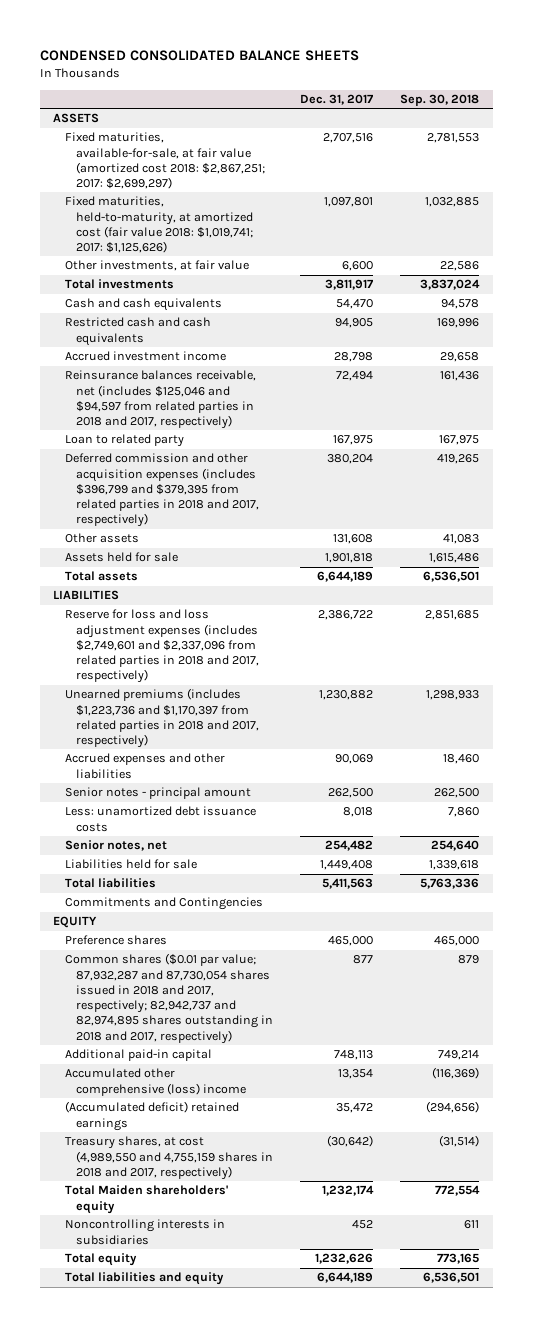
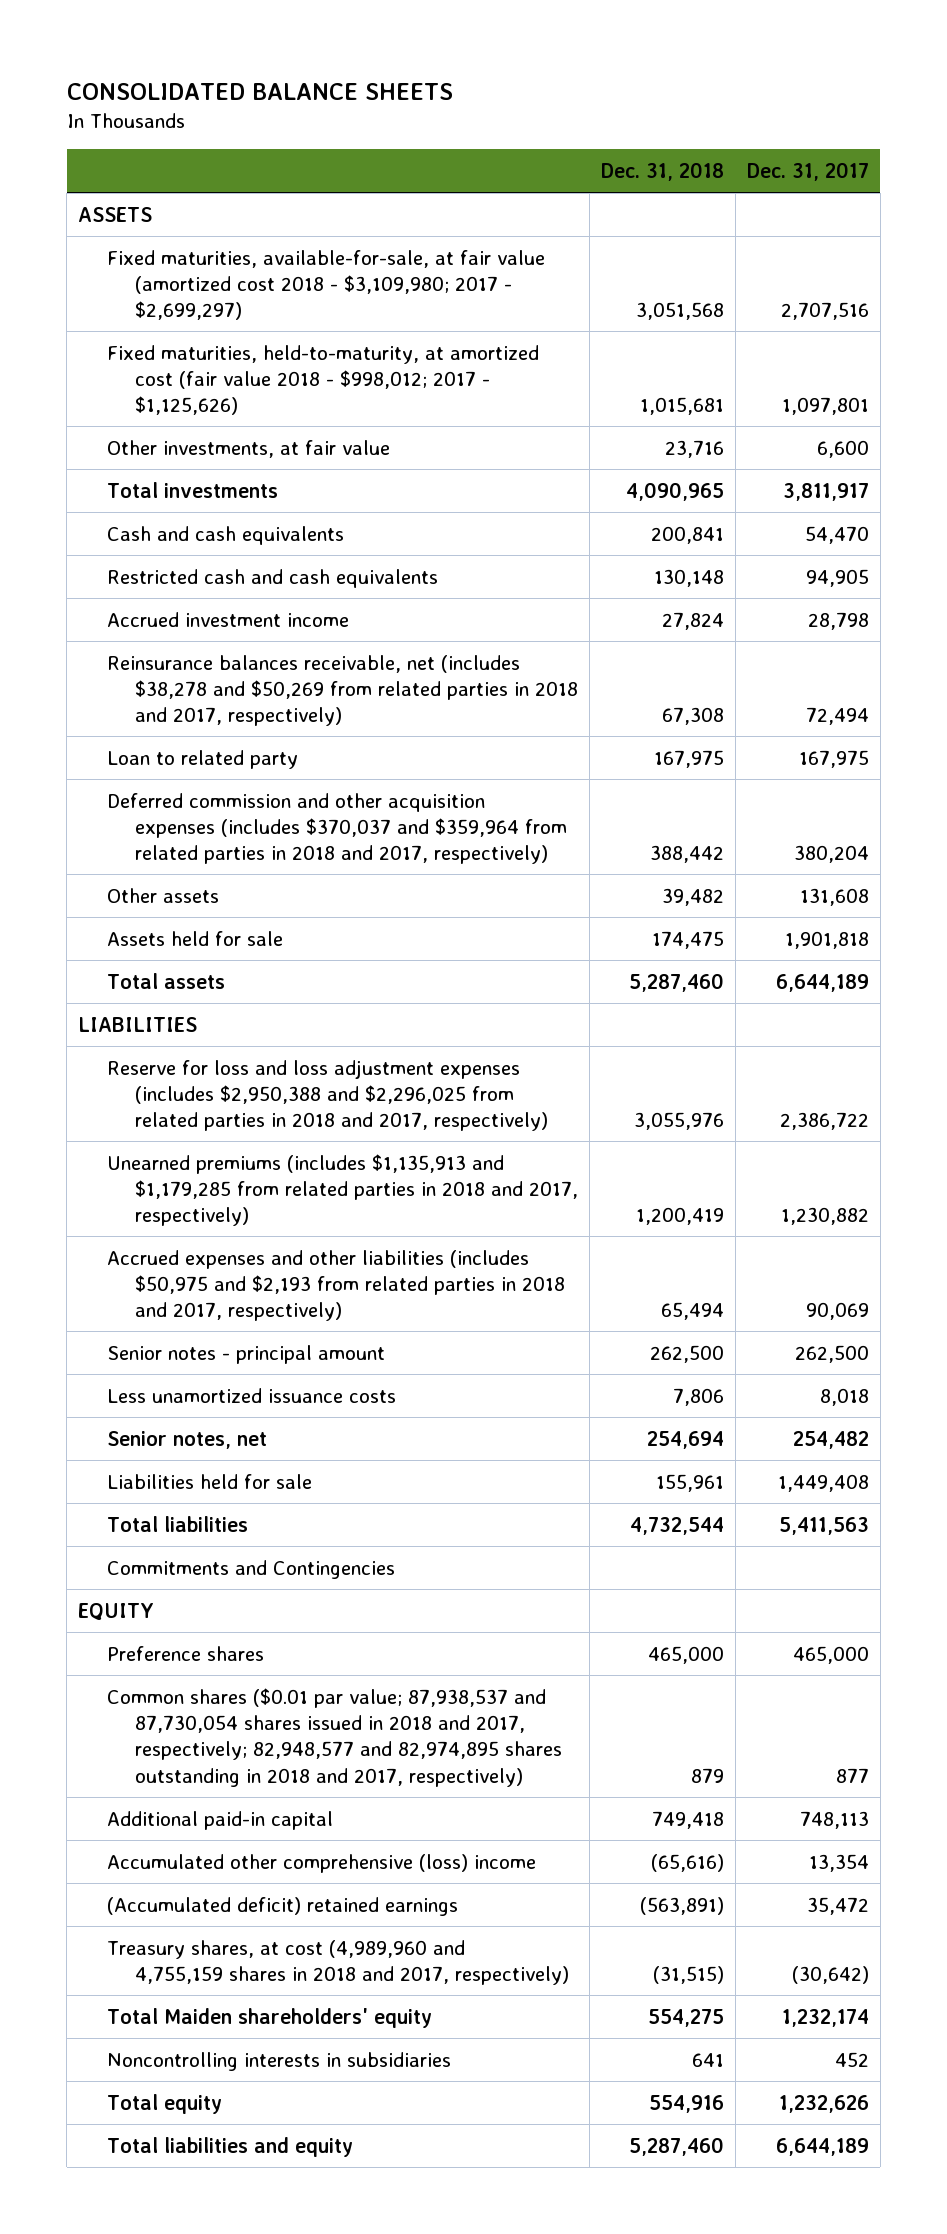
- CONDENSED CONSOLIDATED BALANCE SHEETS
+ CONSOLIDATED BALANCE SHEETS
- | Dec. 31, 2017 | Sep. 30, 2018
+ | Dec. 31, 2018 | Dec. 31, 2017
- Fixed maturities, available-for-sale, at fair value (amortized cost 2018: $2,867,251; 2017: $2,699,297) | 2,707,516 | 2,781,553
- Fixed maturities, held-to-maturity, at amortized cost (fair value 2018: $1,019,741; 2017: $1,125,626) | 1,097,801 | 1,032,885
+ Fixed maturities, available-for-sale, at fair value (amortized cost 2018 - $3,109,980; 2017 - $2,699,297) | 3,051,568 | 2,707,516
+ Fixed maturities, held-to-maturity, at amortized cost (fair value 2018 - $998,012; 2017 - $1,125,626) | 1,015,681 | 1,097,801
- Reinsurance balances receivable, net (includes $125,046 and $94,597 from related parties in 2018 and 2017, respectively) | 72,494 | 161,436
+ Reinsurance balances receivable, net (includes $38,278 and $50,269 from related parties in 2018 and 2017, respectively) | 67,308 | 72,494
- Deferred commission and other acquisition expenses (includes $396,799 and $379,395 from related parties in 2018 and 2017, respectively) | 380,204 | 419,265
+ Deferred commission and other acquisition expenses (includes $370,037 and $359,964 from related parties in 2018 and 2017, respectively) | 388,442 | 380,204
- Reserve for loss and loss adjustment expenses (includes $2,749,601 and $2,337,096 from related parties in 2018 and 2017, respectively) | 2,386,722 | 2,851,685
- Unearned premiums (includes $1,223,736 and $1,170,397 from related parties in 2018 and 2017, respectively) | 1,230,882 | 1,298,933
- Accrued expenses and other liabilities | 90,069 | 18,460
+ Reserve for loss and loss adjustment expenses (includes $2,950,388 and $2,296,025 from related parties in 2018 and 2017, respectively) | 3,055,976 | 2,386,722
+ Unearned premiums (includes $1,135,913 and $1,179,285 from related parties in 2018 and 2017, respectively) | 1,200,419 | 1,230,882
+ Accrued expenses and other liabilities (includes $50,975 and $2,193 from related parties in 2018 and 2017, respectively) | 65,494 | 90,069
- Less: unamortized debt issuance costs | 8,018 | 7,860
+ Less unamortized issuance costs | 7,806 | 8,018
- Common shares ($0.01 par value; 87,932,287 and 87,730,054 shares issued in 2018 and 2017, respectively; 82,942,737 and 82,974,895 shares outstanding in 2018 and 2017, respectively) | 877 | 879
+ Common shares ($0.01 par value; 87,938,537 and 87,730,054 shares issued in 2018 and 2017, respectively; 82,948,577 and 82,974,895 shares outstanding in 2018 and 2017, respectively) | 879 | 877
- Treasury shares, at cost (4,989,550 and 4,755,159 shares in 2018 and 2017, respectively) | (30,642) | (31,514)
+ Treasury shares, at cost (4,989,960 and 4,755,159 shares in 2018 and 2017, respectively) | (31,515) | (30,642)

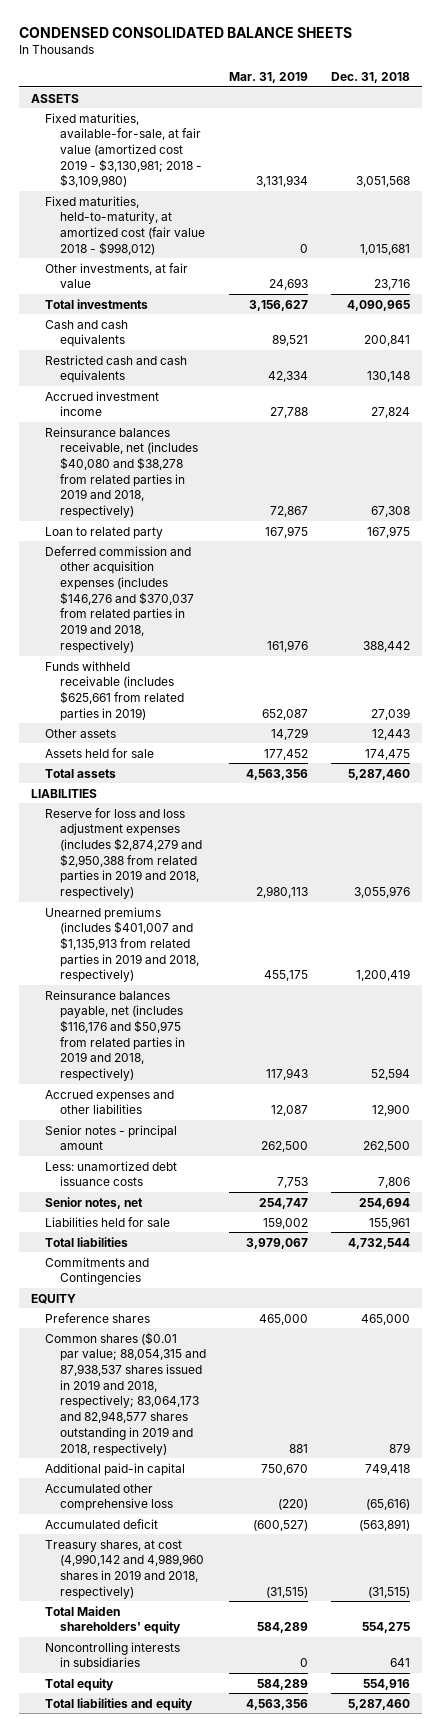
- CONSOLIDATED BALANCE SHEETS
+ CONDENSED CONSOLIDATED BALANCE SHEETS
- | Dec. 31, 2018 | Dec. 31, 2017
+ | Mar. 31, 2019 | Dec. 31, 2018
- Fixed maturities, available-for-sale, at fair value (amortized cost 2018 - $3,109,980; 2017 - $2,699,297) | 3,051,568 | 2,707,516
- Fixed maturities, held-to-maturity, at amortized cost (fair value 2018 - $998,012; 2017 - $1,125,626) | 1,015,681 | 1,097,801
+ Fixed maturities, available-for-sale, at fair value (amortized cost 2019 - $3,130,981; 2018 - $3,109,980) | 3,131,934 | 3,051,568
+ Fixed maturities, held-to-maturity, at amortized cost (fair value 2018 - $998,012) | 0 | 1,015,681
- Reinsurance balances receivable, net (includes $38,278 and $50,269 from related parties in 2018 and 2017, respectively) | 67,308 | 72,494
+ Reinsurance balances receivable, net (includes $40,080 and $38,278 from related parties in 2019 and 2018, respectively) | 72,867 | 67,308
- Deferred commission and other acquisition expenses (includes $370,037 and $359,964 from related parties in 2018 and 2017, respectively) | 388,442 | 380,204
- Other assets | 39,482 | 131,608
+ Deferred commission and other acquisition expenses (includes $146,276 and $370,037 from related parties in 2019 and 2018, respectively) | 161,976 | 388,442
+ Funds withheld receivable (includes $625,661 from related parties in 2019) | 652,087 | 27,039
+ Other assets | 14,729 | 12,443
- Reserve for loss and loss adjustment expenses (includes $2,950,388 and $2,296,025 from related parties in 2018 and 2017, respectively) | 3,055,976 | 2,386,722
- Unearned premiums (includes $1,135,913 and $1,179,285 from related parties in 2018 and 2017, respectively) | 1,200,419 | 1,230,882
- Accrued expenses and other liabilities (includes $50,975 and $2,193 from related parties in 2018 and 2017, respectively) | 65,494 | 90,069
+ Reserve for loss and loss adjustment expenses (includes $2,874,279 and $2,950,388 from related parties in 2019 and 2018, respectively) | 2,980,113 | 3,055,976
+ Unearned premiums (includes $401,007 and $1,135,913 from related parties in 2019 and 2018, respectively) | 455,175 | 1,200,419
+ Reinsurance balances payable, net (includes $116,176 and $50,975 from related parties in 2019 and 2018, respectively) | 117,943 | 52,594
+ Accrued expenses and other liabilities | 12,087 | 12,900
- Less unamortized issuance costs | 7,806 | 8,018
+ Less: unamortized debt issuance costs | 7,753 | 7,806
- Common shares ($0.01 par value; 87,938,537 and 87,730,054 shares issued in 2018 and 2017, respectively; 82,948,577 and 82,974,895 shares outstanding in 2018 and 2017, respectively) | 879 | 877
+ Common shares ($0.01 par value; 88,054,315 and 87,938,537 shares issued in 2019 and 2018, respectively; 83,064,173 and 82,948,577 shares outstanding in 2019 and 2018, respectively) | 881 | 879
- Accumulated other comprehensive (loss) income | (65,616) | 13,354
- (Accumulated deficit) retained earnings | (563,891) | 35,472
- Treasury shares, at cost (4,989,960 and 4,755,159 shares in 2018 and 2017, respectively) | (31,515) | (30,642)
+ Accumulated other comprehensive loss | (220) | (65,616)
+ Accumulated deficit | (600,527) | (563,891)
+ Treasury shares, at cost (4,990,142 and 4,989,960 shares in 2019 and 2018, respectively) | (31,515) | (31,515)

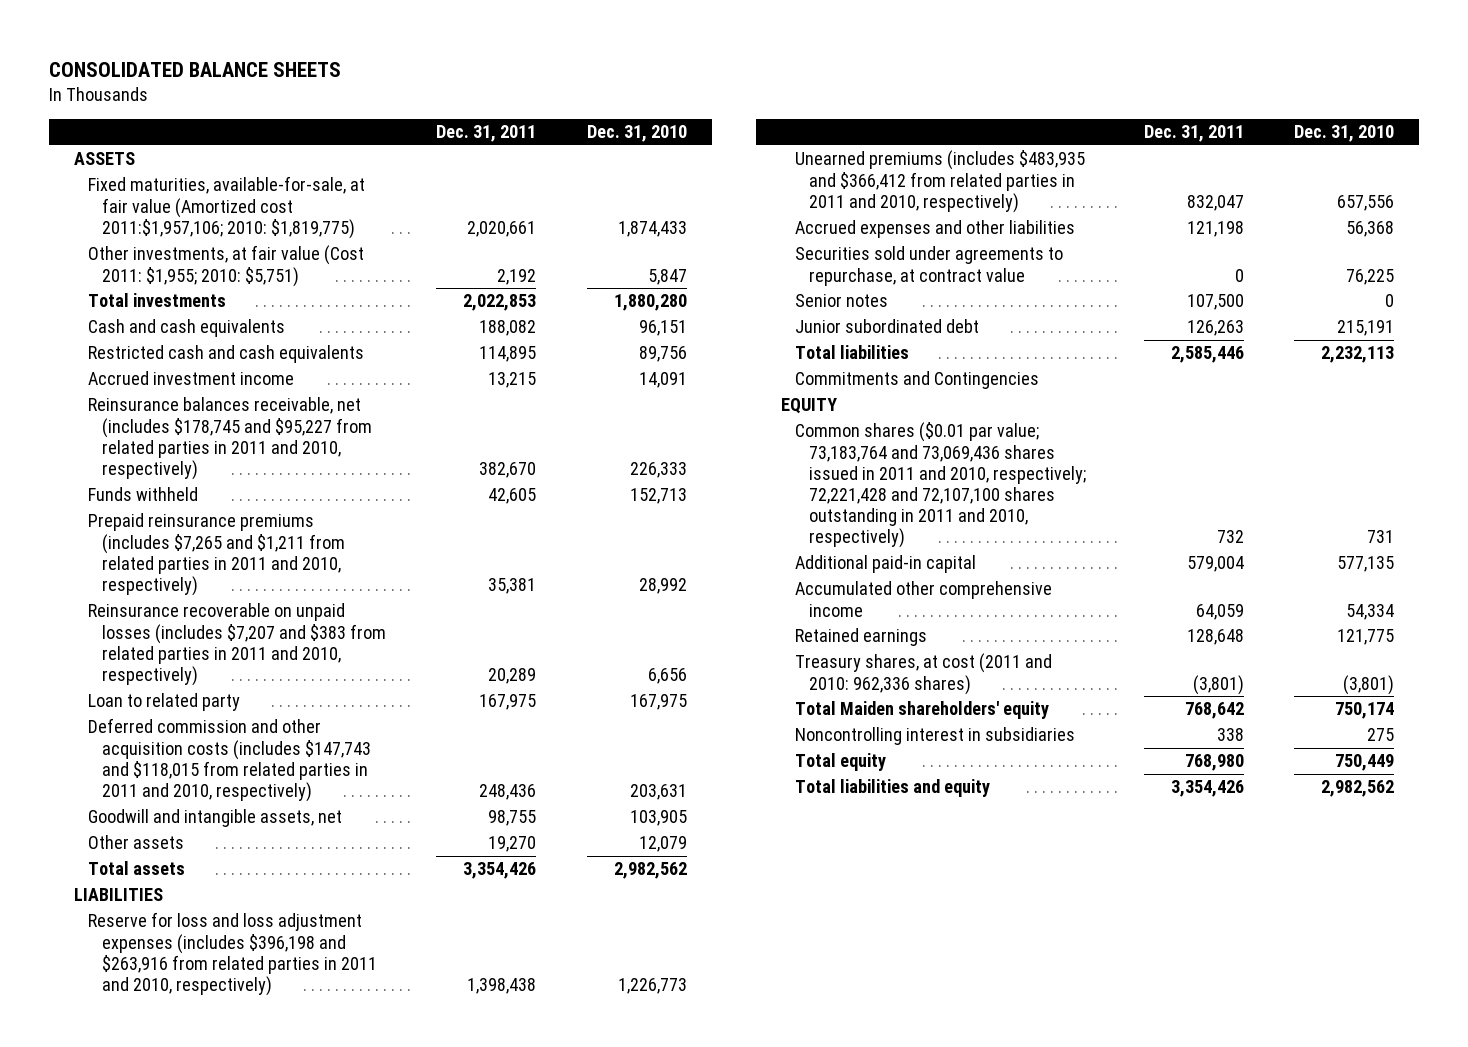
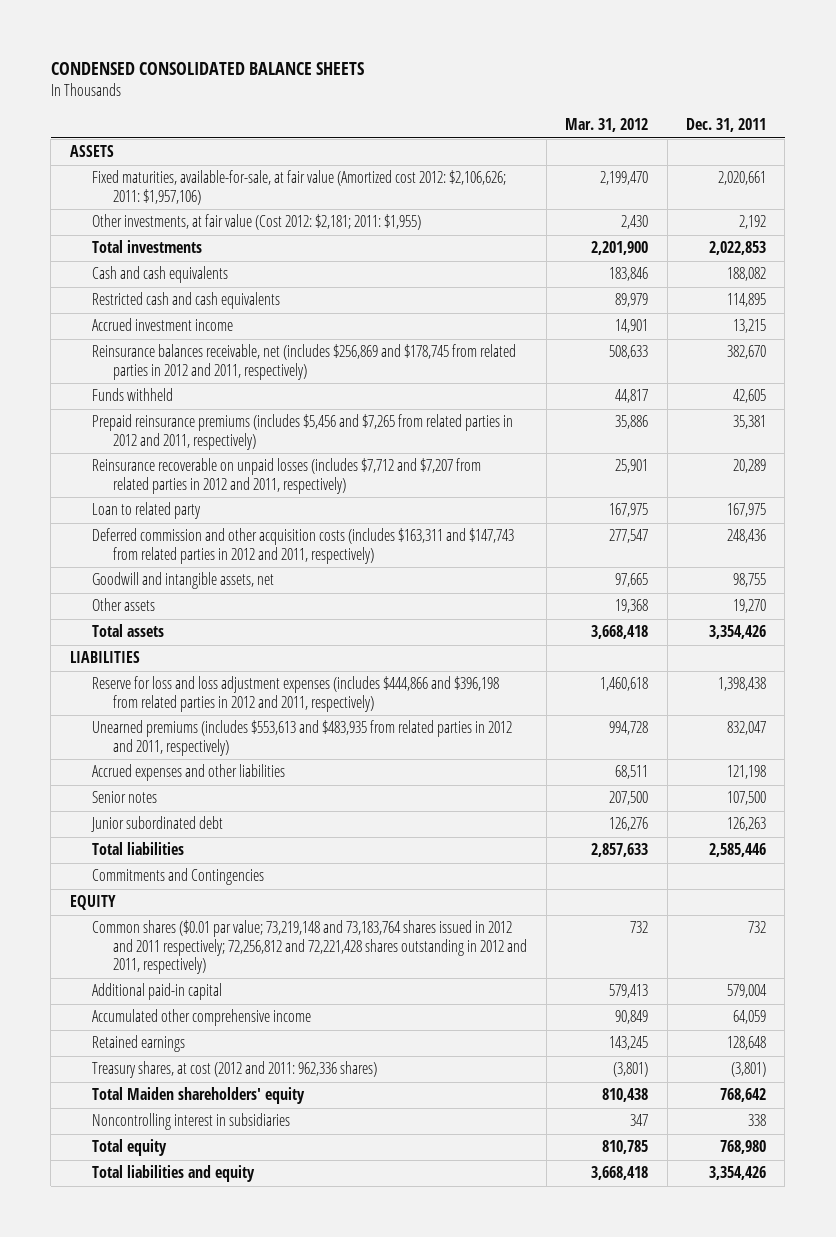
- CONSOLIDATED BALANCE SHEETS
+ CONDENSED CONSOLIDATED BALANCE SHEETS
- | Dec. 31, 2011 | Dec. 31, 2010
+ | Mar. 31, 2012 | Dec. 31, 2011
- Fixed maturities, available-for-sale, at fair value (Amortized cost 2011:$1,957,106; 2010: $1,819,775) | 2,020,661 | 1,874,433
- Other investments, at fair value (Cost 2011: $1,955; 2010: $5,751) | 2,192 | 5,847
+ Fixed maturities, available-for-sale, at fair value (Amortized cost 2012: $2,106,626; 2011: $1,957,106) | 2,199,470 | 2,020,661
+ Other investments, at fair value (Cost 2012: $2,181; 2011: $1,955) | 2,430 | 2,192
- Reinsurance balances receivable, net (includes $178,745 and $95,227 from related parties in 2011 and 2010, respectively) | 382,670 | 226,333
+ Reinsurance balances receivable, net (includes $256,869 and $178,745 from related parties in 2012 and 2011, respectively) | 508,633 | 382,670
- Prepaid reinsurance premiums (includes $7,265 and $1,211 from related parties in 2011 and 2010, respectively) | 35,381 | 28,992
- Reinsurance recoverable on unpaid losses (includes $7,207 and $383 from related parties in 2011 and 2010, respectively) | 20,289 | 6,656
+ Prepaid reinsurance premiums (includes $5,456 and $7,265 from related parties in 2012 and 2011, respectively) | 35,886 | 35,381
+ Reinsurance recoverable on unpaid losses (includes $7,712 and $7,207 from related parties in 2012 and 2011, respectively) | 25,901 | 20,289
- Deferred commission and other acquisition costs (includes $147,743 and $118,015 from related parties in 2011 and 2010, respectively) | 248,436 | 203,631
+ Deferred commission and other acquisition costs (includes $163,311 and $147,743 from related parties in 2012 and 2011, respectively) | 277,547 | 248,436
- Reserve for loss and loss adjustment expenses (includes $396,198 and $263,916 from related parties in 2011 and 2010, respectively) | 1,398,438 | 1,226,773
- Unearned premiums (includes $483,935 and $366,412 from related parties in 2011 and 2010, respectively) | 832,047 | 657,556
+ Reserve for loss and loss adjustment expenses (includes $444,866 and $396,198 from related parties in 2012 and 2011, respectively) | 1,460,618 | 1,398,438
+ Unearned premiums (includes $553,613 and $483,935 from related parties in 2012 and 2011, respectively) | 994,728 | 832,047
- Securities sold under agreements to repurchase, at contract value | 0 | 76,225
- Common shares ($0.01 par value; 73,183,764 and 73,069,436 shares issued in 2011 and 2010, respectively; 72,221,428 and 72,107,100 shares outstanding in 2011 and 2010, respectively) | 732 | 731
+ Common shares ($0.01 par value; 73,219,148 and 73,183,764 shares issued in 2012 and 2011 respectively; 72,256,812 and 72,221,428 shares outstanding in 2012 and 2011, respectively) | 732 | 732
- Treasury shares, at cost (2011 and 2010: 962,336 shares) | (3,801) | (3,801)
+ Treasury shares, at cost (2012 and 2011: 962,336 shares) | (3,801) | (3,801)

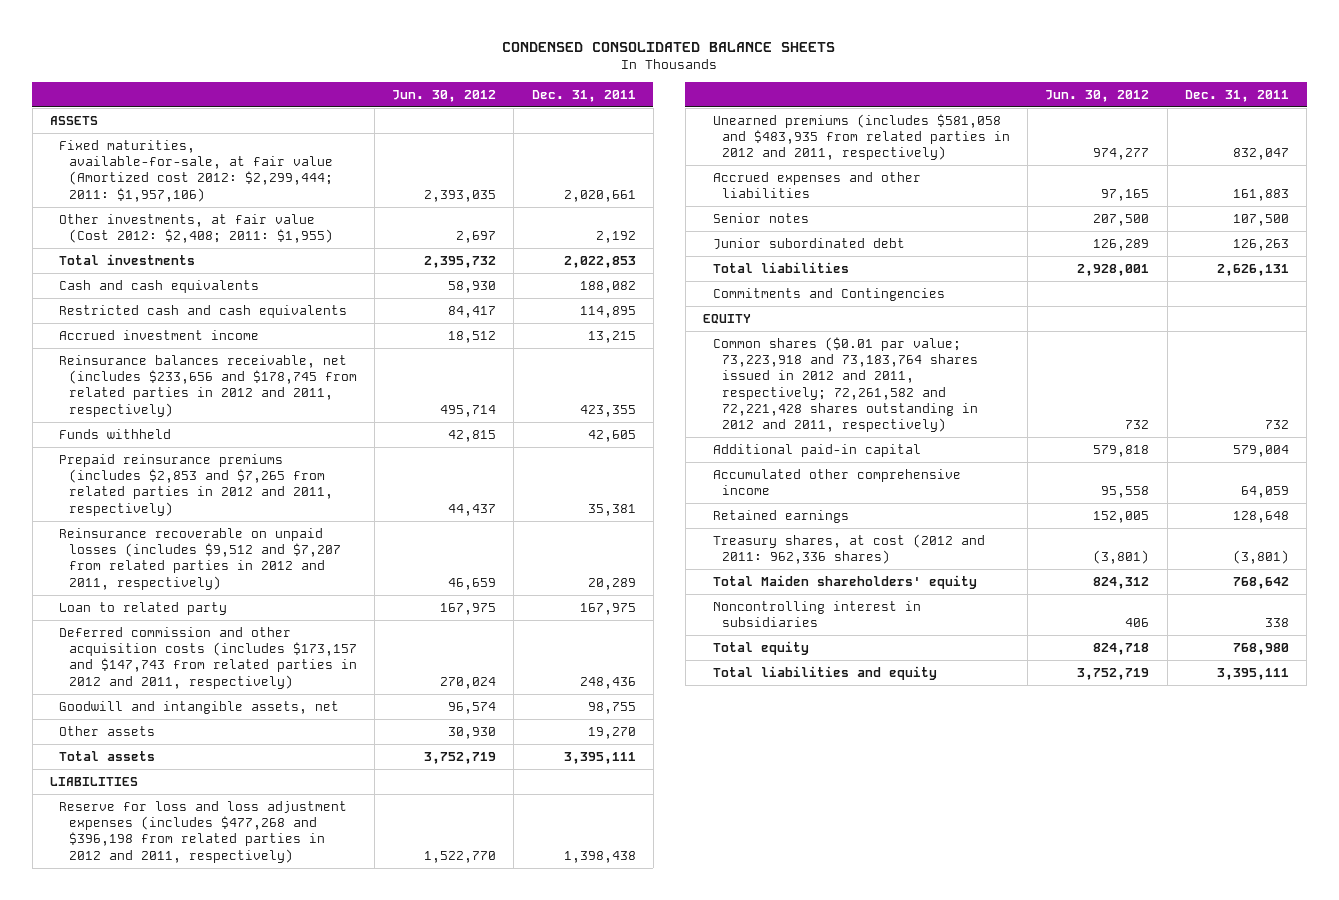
- | Mar. 31, 2012 | Dec. 31, 2011
+ | Jun. 30, 2012 | Dec. 31, 2011
- Fixed maturities, available-for-sale, at fair value (Amortized cost 2012: $2,106,626; 2011: $1,957,106) | 2,199,470 | 2,020,661
- Other investments, at fair value (Cost 2012: $2,181; 2011: $1,955) | 2,430 | 2,192
+ Fixed maturities, available-for-sale, at fair value (Amortized cost 2012: $2,299,444; 2011: $1,957,106) | 2,393,035 | 2,020,661
+ Other investments, at fair value (Cost 2012: $2,408; 2011: $1,955) | 2,697 | 2,192
- Reinsurance balances receivable, net (includes $256,869 and $178,745 from related parties in 2012 and 2011, respectively) | 508,633 | 382,670
+ Reinsurance balances receivable, net (includes $233,656 and $178,745 from related parties in 2012 and 2011, respectively) | 495,714 | 423,355
- Prepaid reinsurance premiums (includes $5,456 and $7,265 from related parties in 2012 and 2011, respectively) | 35,886 | 35,381
- Reinsurance recoverable on unpaid losses (includes $7,712 and $7,207 from related parties in 2012 and 2011, respectively) | 25,901 | 20,289
+ Prepaid reinsurance premiums (includes $2,853 and $7,265 from related parties in 2012 and 2011, respectively) | 44,437 | 35,381
+ Reinsurance recoverable on unpaid losses (includes $9,512 and $7,207 from related parties in 2012 and 2011, respectively) | 46,659 | 20,289
- Deferred commission and other acquisition costs (includes $163,311 and $147,743 from related parties in 2012 and 2011, respectively) | 277,547 | 248,436
+ Deferred commission and other acquisition costs (includes $173,157 and $147,743 from related parties in 2012 and 2011, respectively) | 270,024 | 248,436
- Total assets | 3,668,418 | 3,354,426
+ Total assets | 3,752,719 | 3,395,111
- Reserve for loss and loss adjustment expenses (includes $444,866 and $396,198 from related parties in 2012 and 2011, respectively) | 1,460,618 | 1,398,438
- Unearned premiums (includes $553,613 and $483,935 from related parties in 2012 and 2011, respectively) | 994,728 | 832,047
- Accrued expenses and other liabilities | 68,511 | 121,198
+ Reserve for loss and loss adjustment expenses (includes $477,268 and $396,198 from related parties in 2012 and 2011, respectively) | 1,522,770 | 1,398,438
+ Unearned premiums (includes $581,058 and $483,935 from related parties in 2012 and 2011, respectively) | 974,277 | 832,047
+ Accrued expenses and other liabilities | 97,165 | 161,883
- Total liabilities | 2,857,633 | 2,585,446
+ Total liabilities | 2,928,001 | 2,626,131
- Common shares ($0.01 par value; 73,219,148 and 73,183,764 shares issued in 2012 and 2011 respectively; 72,256,812 and 72,221,428 shares outstanding in 2012 and 2011, respectively) | 732 | 732
+ Common shares ($0.01 par value; 73,223,918 and 73,183,764 shares issued in 2012 and 2011, respectively; 72,261,582 and 72,221,428 shares outstanding in 2012 and 2011, respectively) | 732 | 732
- Total liabilities and equity | 3,668,418 | 3,354,426
+ Total liabilities and equity | 3,752,719 | 3,395,111

